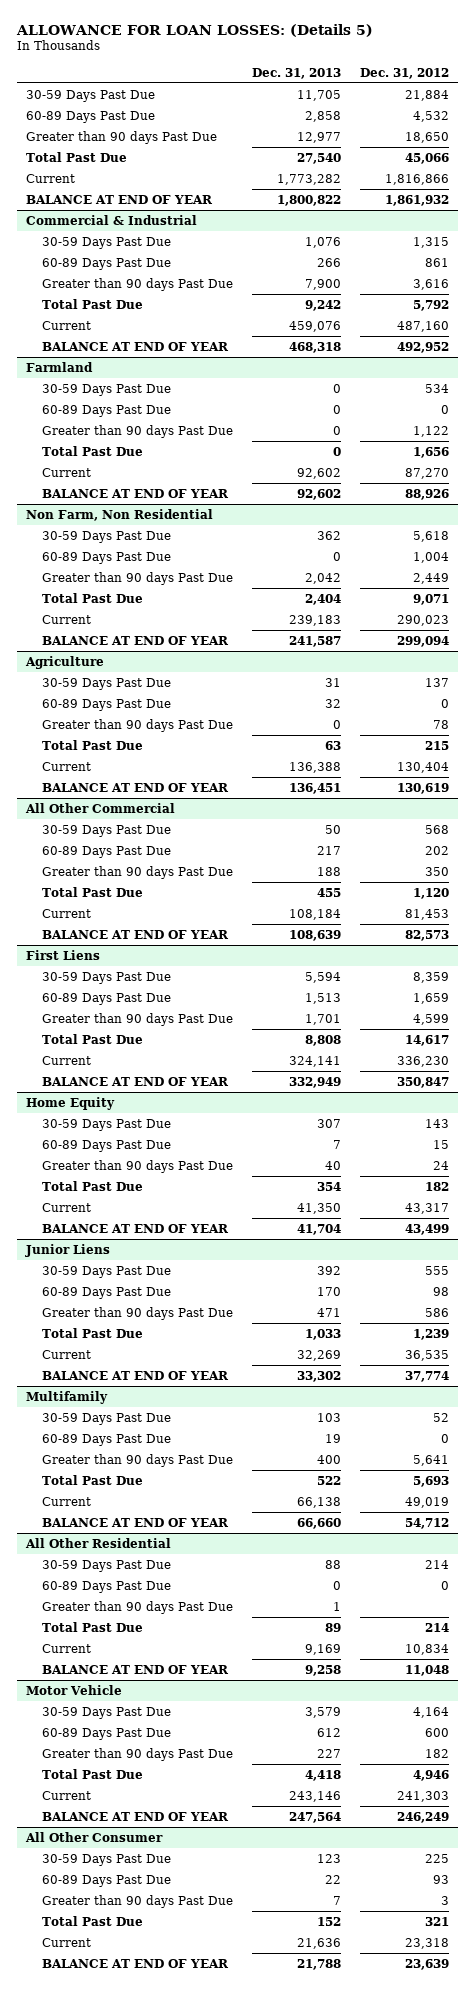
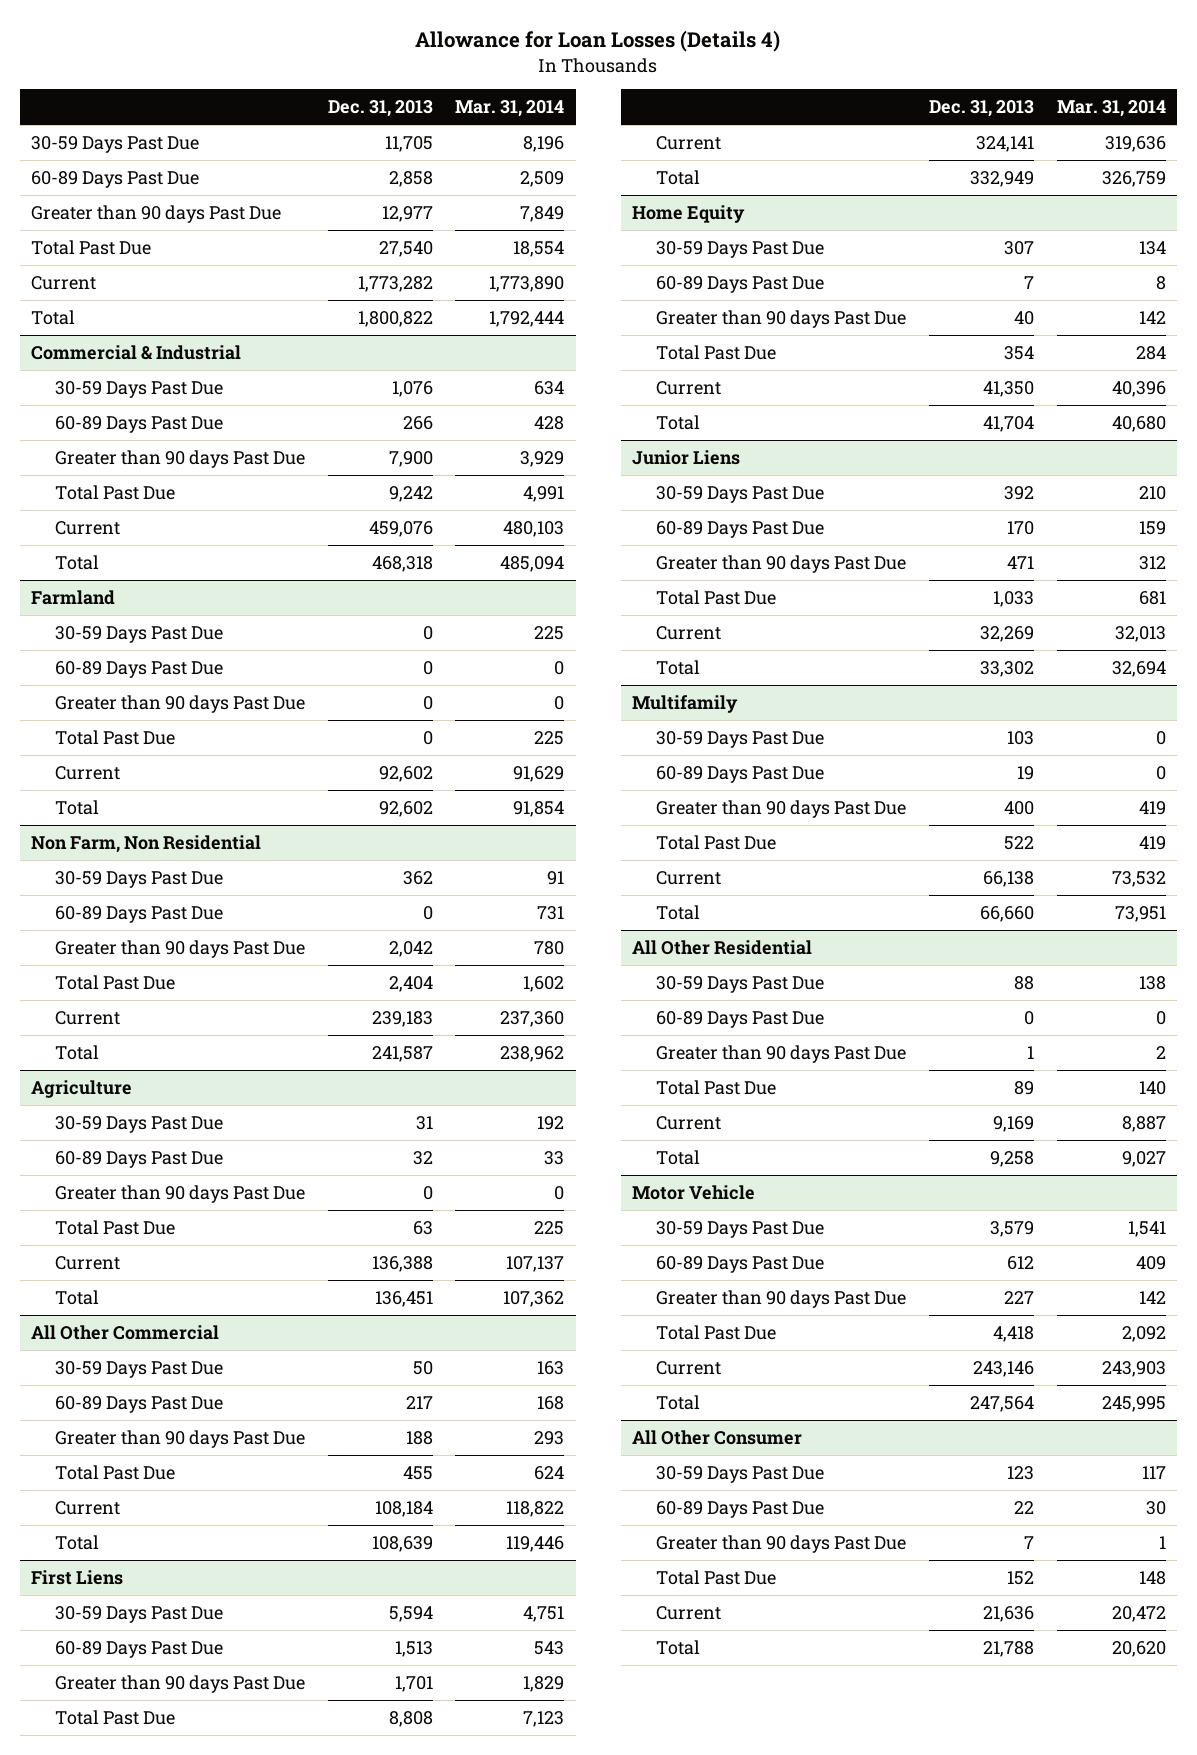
- ALLOWANCE FOR LOAN LOSSES: (Details 5)
+ Allowance for Loan Losses (Details 4)
- | Dec. 31, 2013 | Dec. 31, 2012
+ | Dec. 31, 2013 | Mar. 31, 2014
- BALANCE AT END OF YEAR | 1,800,822 | 1,861,932
+ Total | 1,800,822 | 1,792,444
@ Commercial & Industrial
- BALANCE AT END OF YEAR | 468,318 | 492,952
+ Total | 468,318 | 485,094
@ Farmland
- BALANCE AT END OF YEAR | 92,602 | 88,926
+ Total | 92,602 | 91,854
@ Non Farm, Non Residential
- BALANCE AT END OF YEAR | 241,587 | 299,094
+ Total | 241,587 | 238,962
@ Agriculture
- BALANCE AT END OF YEAR | 136,451 | 130,619
+ Total | 136,451 | 107,362
@ All Other Commercial
- BALANCE AT END OF YEAR | 108,639 | 82,573
+ Total | 108,639 | 119,446
@ First Liens
- BALANCE AT END OF YEAR | 332,949 | 350,847
+ Total | 332,949 | 326,759
@ Home Equity
- BALANCE AT END OF YEAR | 41,704 | 43,499
+ Total | 41,704 | 40,680
@ Junior Liens
- BALANCE AT END OF YEAR | 33,302 | 37,774
+ Total | 33,302 | 32,694
@ Multifamily
- BALANCE AT END OF YEAR | 66,660 | 54,712
+ Total | 66,660 | 73,951
@ All Other Residential
- BALANCE AT END OF YEAR | 9,258 | 11,048
+ Total | 9,258 | 9,027
@ Motor Vehicle
- BALANCE AT END OF YEAR | 247,564 | 246,249
+ Total | 247,564 | 245,995
@ All Other Consumer
- BALANCE AT END OF YEAR | 21,788 | 23,639
+ Total | 21,788 | 20,620

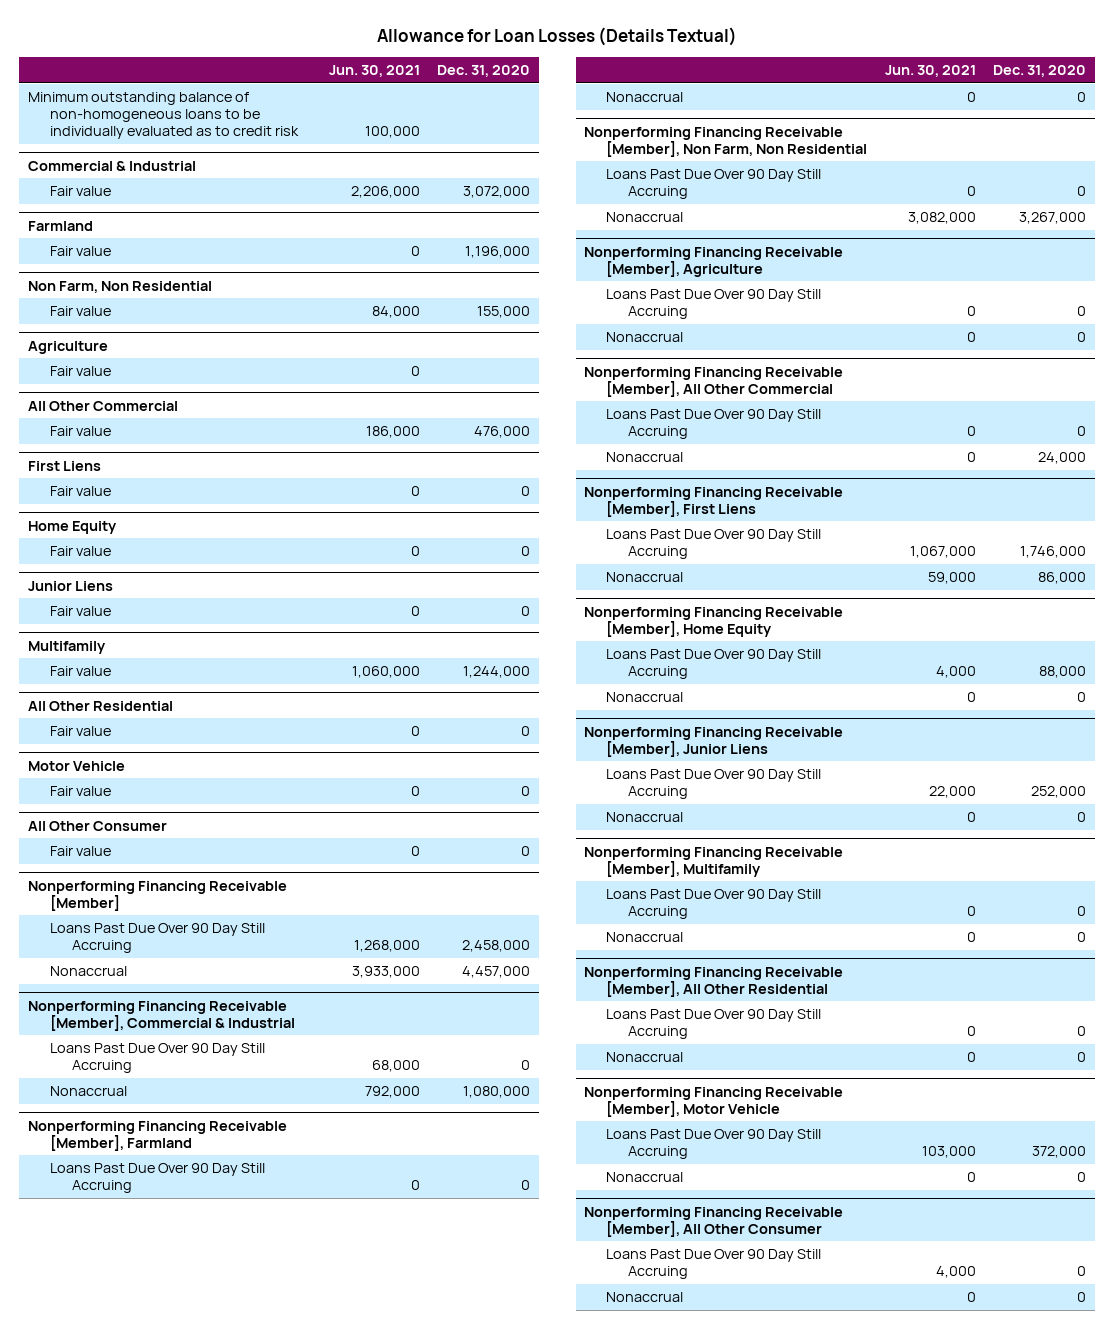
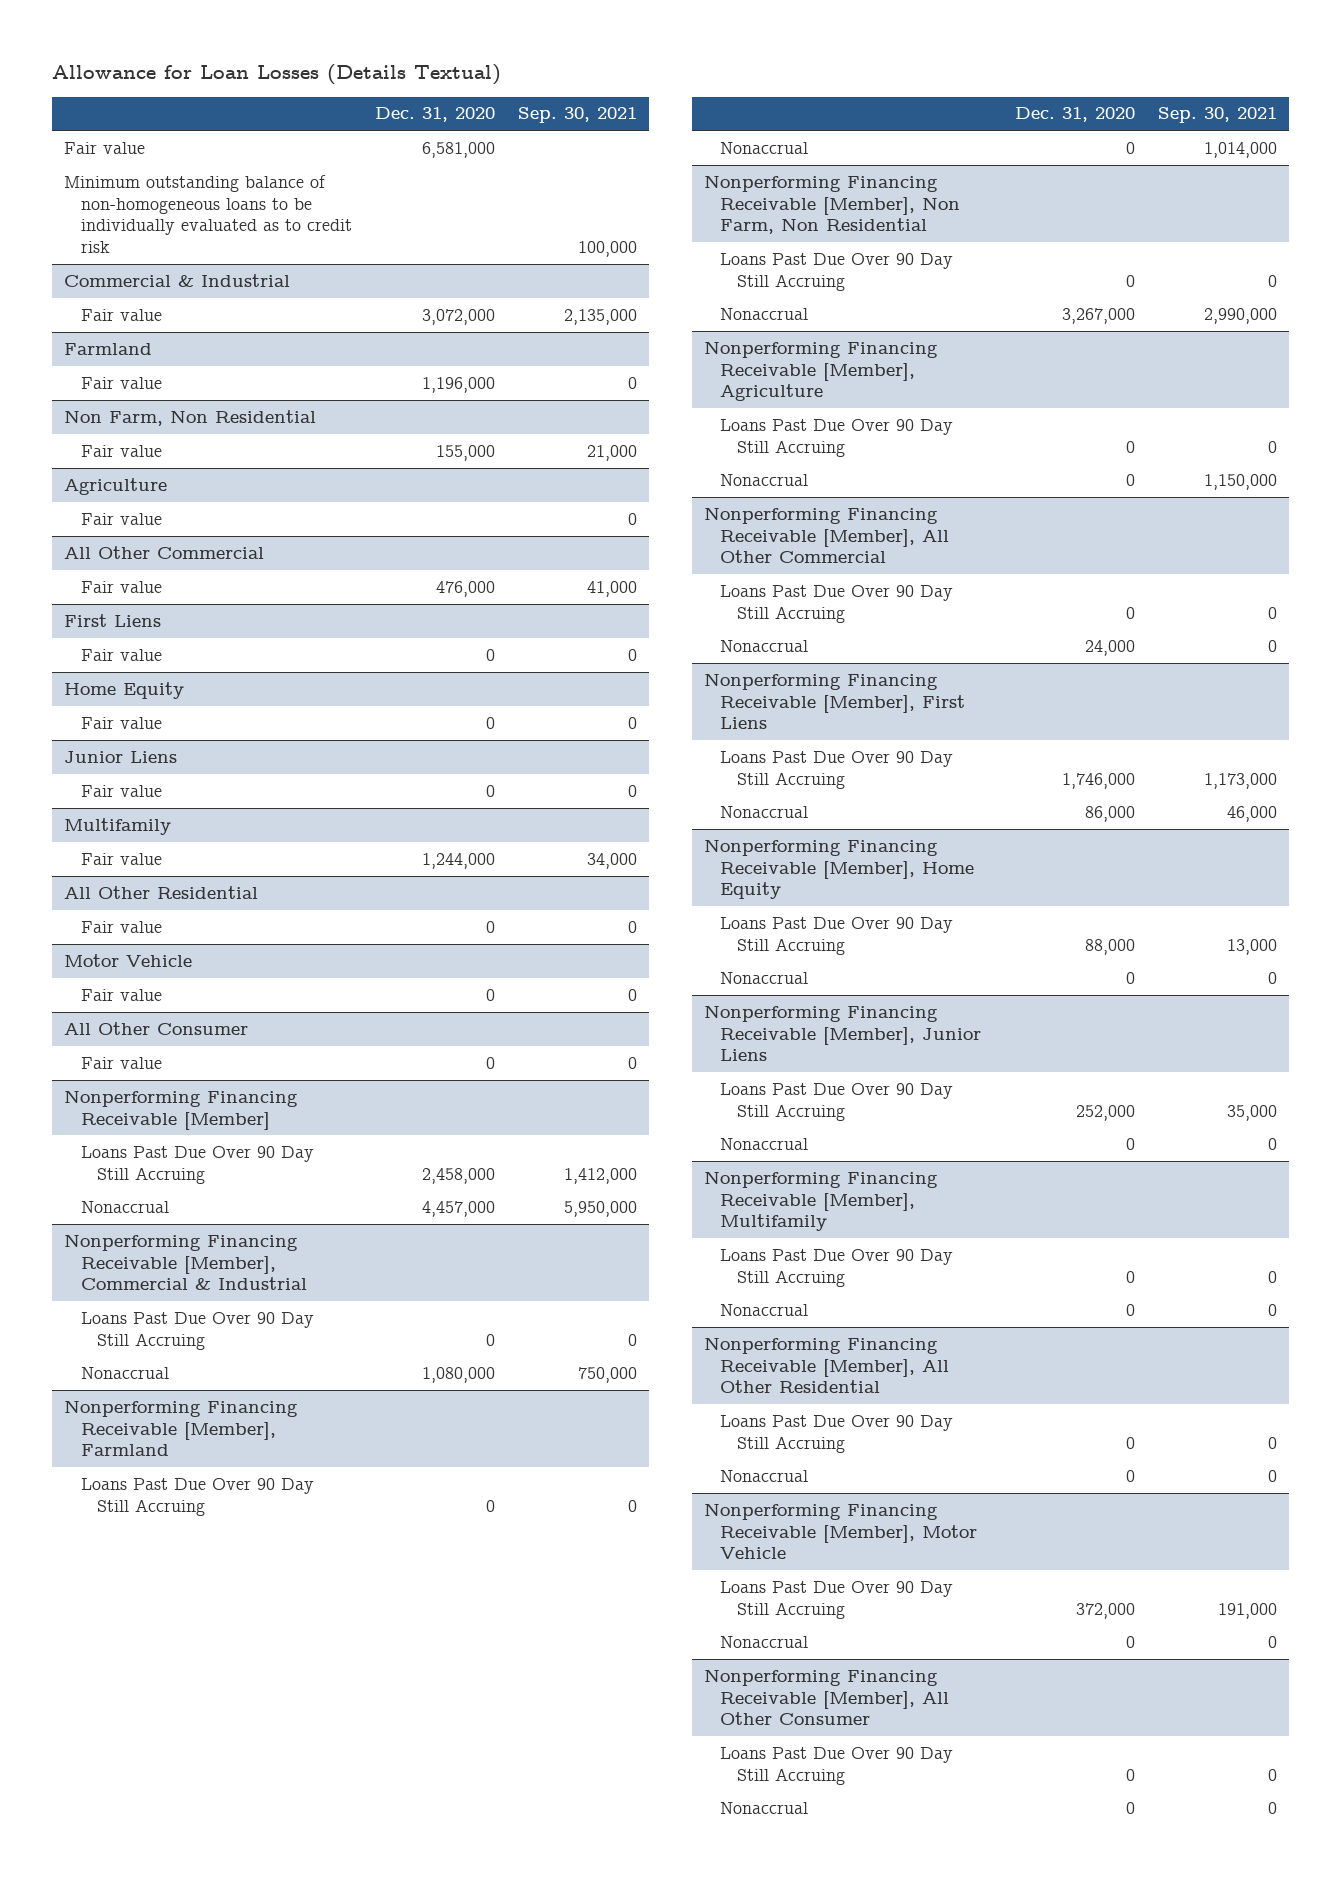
- | Jun. 30, 2021 | Dec. 31, 2020
+ | Dec. 31, 2020 | Sep. 30, 2021
+ Fair value | 6,581,000 |

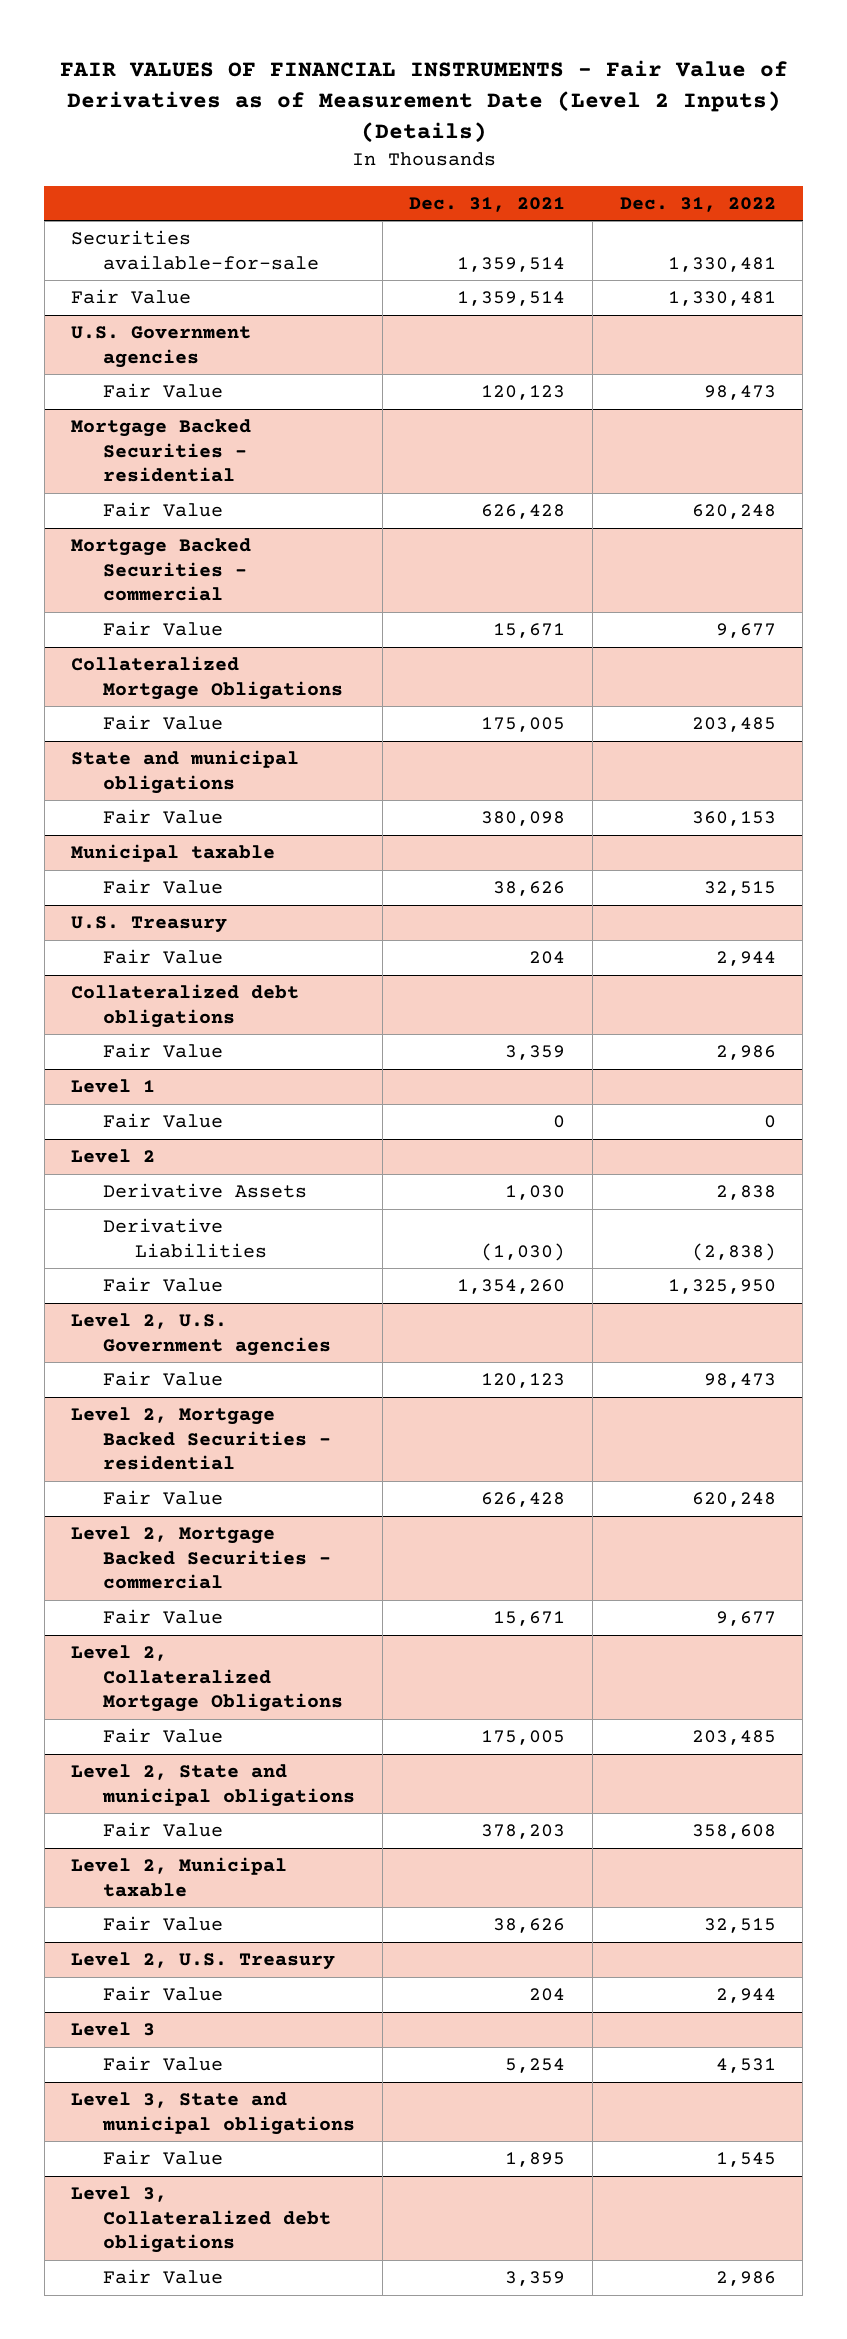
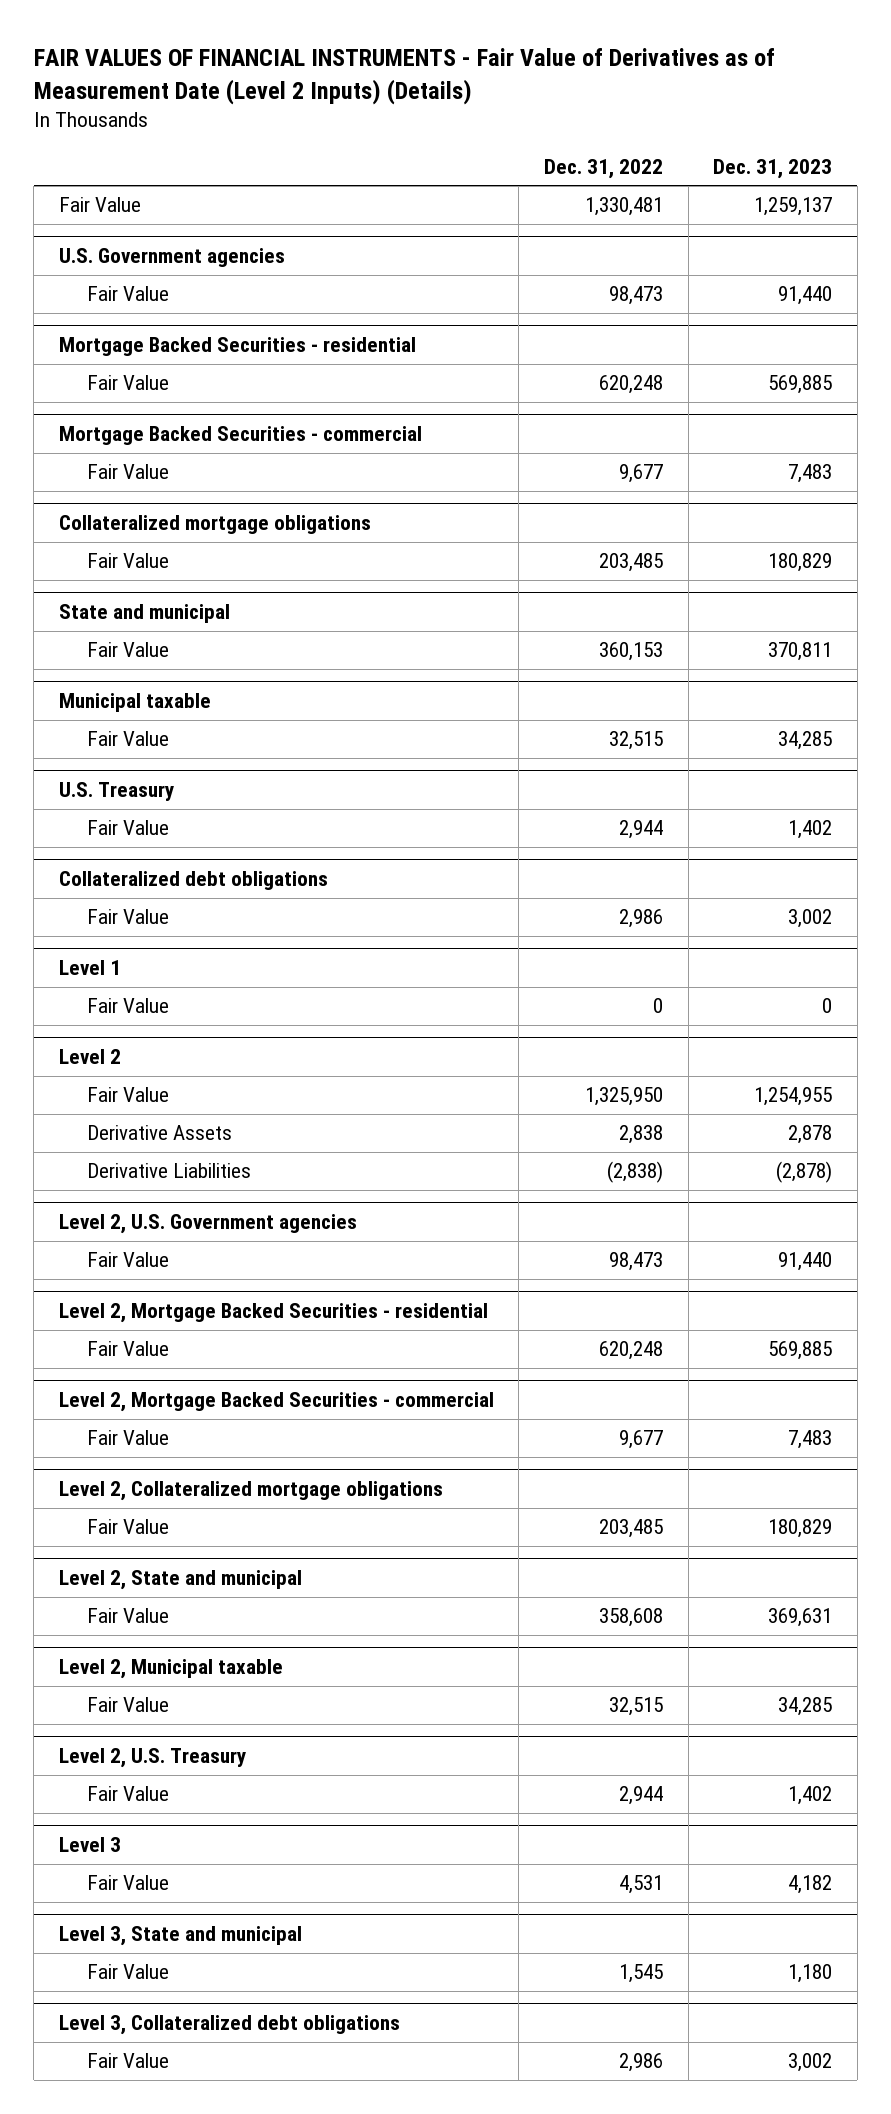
- | Dec. 31, 2021 | Dec. 31, 2022
+ | Dec. 31, 2022 | Dec. 31, 2023
- Securities available-for-sale | 1,359,514 | 1,330,481
- Collateralized Mortgage Obligations
+ Collateralized mortgage obligations
- State and municipal obligations
+ State and municipal
@ Level 2
moved up: Fair Value | 1,325,950 | 1,254,955
- Level 2, Collateralized Mortgage Obligations
+ Level 2, Collateralized mortgage obligations
- Level 2, State and municipal obligations
+ Level 2, State and municipal
- Level 3, State and municipal obligations
+ Level 3, State and municipal

